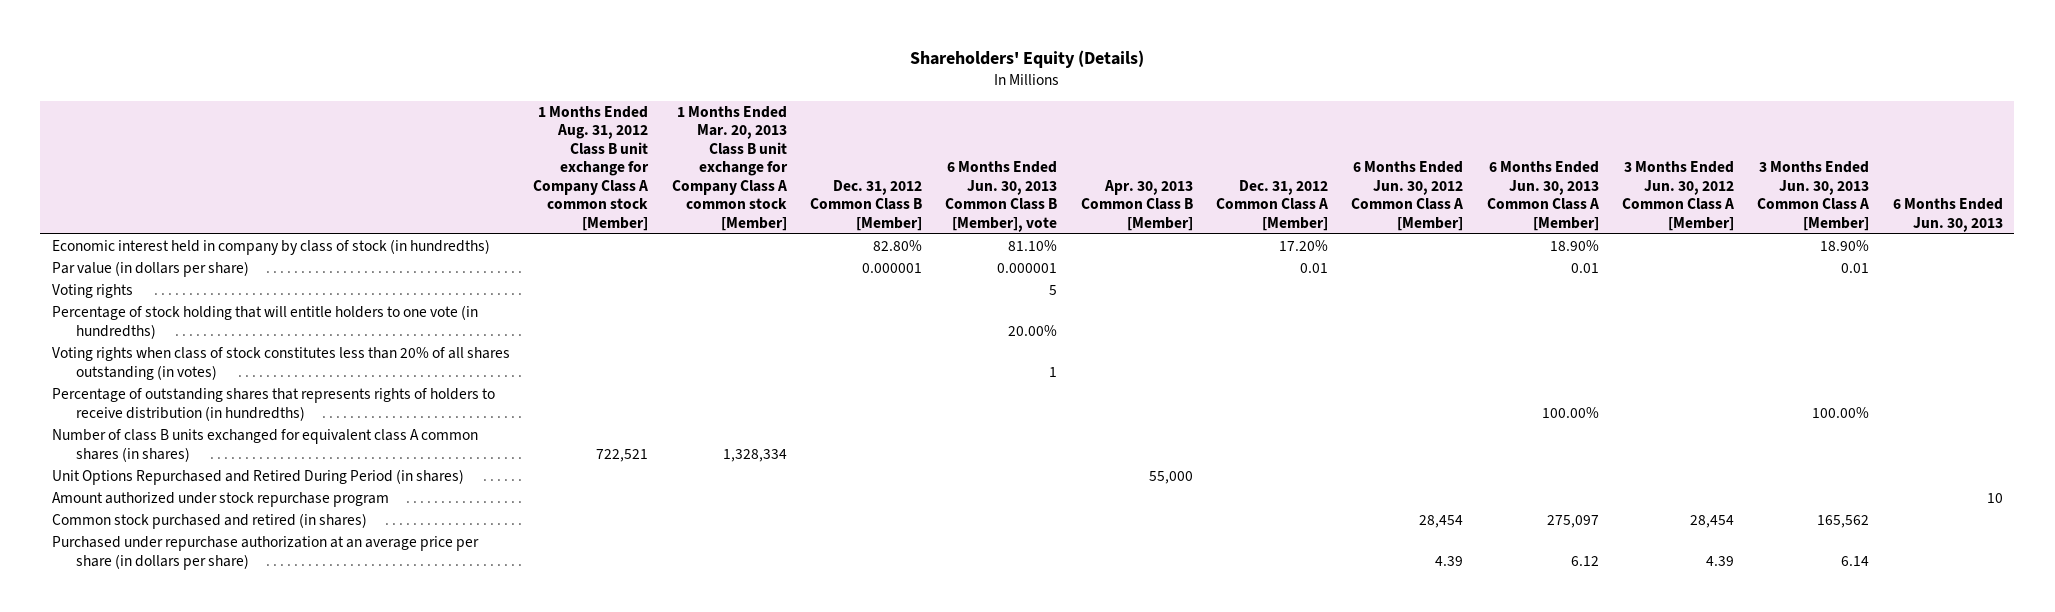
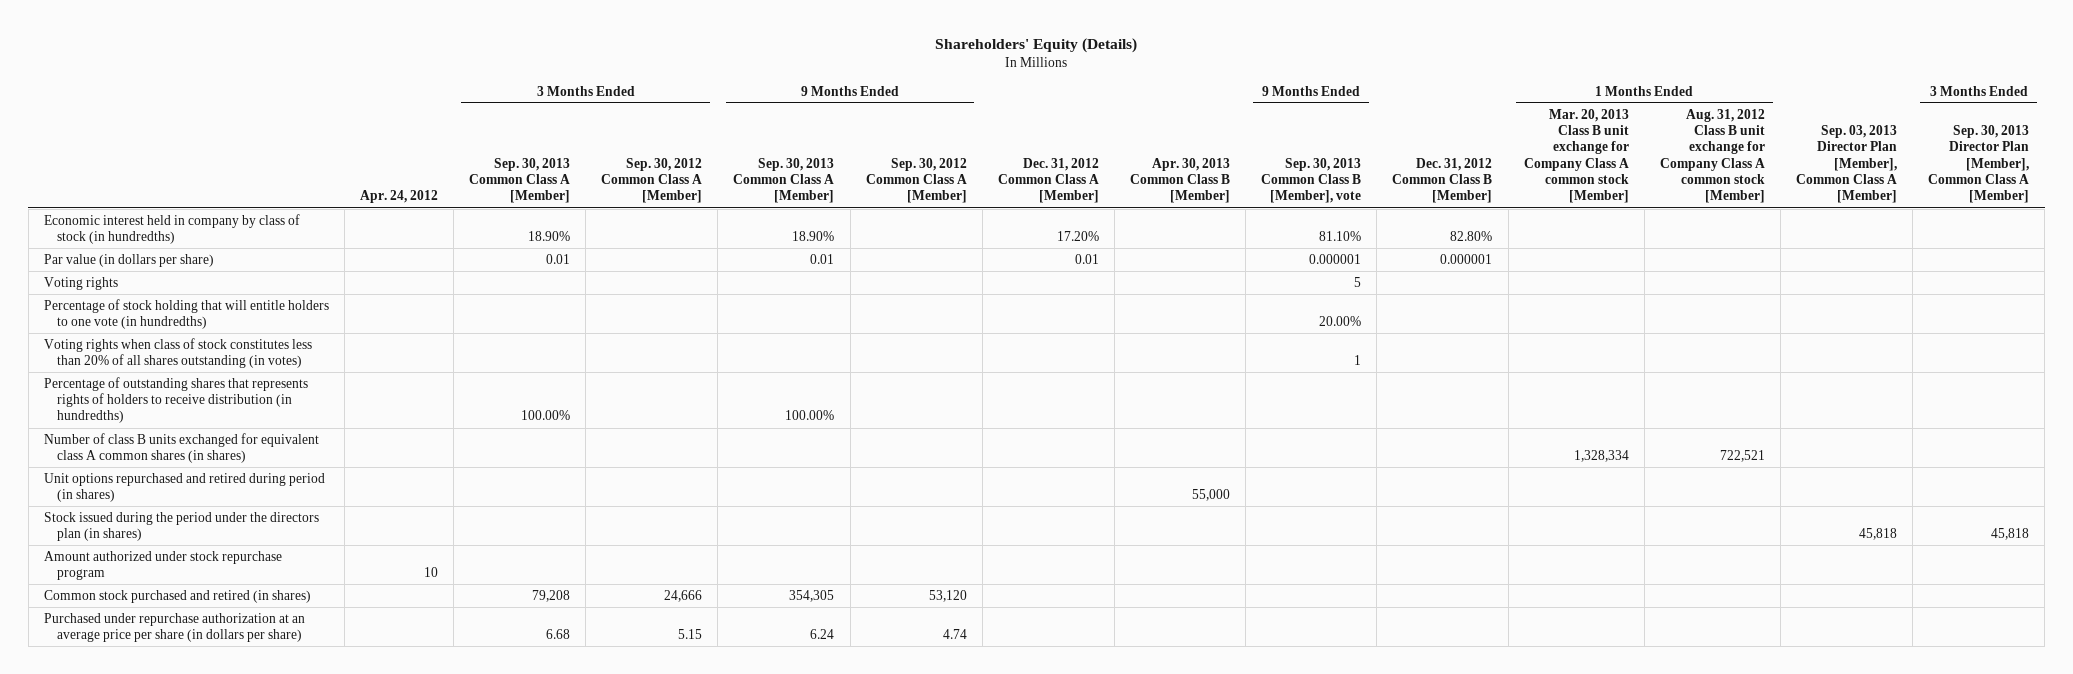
- | 1 Months Ended Aug. 31, 2012 Class B unit exchange for Company Class A common stock [Member] | 1 Months Ended Mar. 20, 2013 Class B unit exchange for Company Class A common stock [Member] | Dec. 31, 2012 Common Class B [Member] | 6 Months Ended Jun. 30, 2013 Common Class B [Member], vote | Apr. 30, 2013 Common Class B [Member] | Dec. 31, 2012 Common Class A [Member] | 6 Months Ended Jun. 30, 2012 Common Class A [Member] | 6 Months Ended Jun. 30, 2013 Common Class A [Member] | 3 Months Ended Jun. 30, 2012 Common Class A [Member] | 3 Months Ended Jun. 30, 2013 Common Class A [Member] | 6 Months Ended Jun. 30, 2013
+ | Apr. 24, 2012 | 3 Months Ended Sep. 30, 2013 Common Class A [Member] | 3 Months Ended Sep. 30, 2012 Common Class A [Member] | 9 Months Ended Sep. 30, 2013 Common Class A [Member] | 9 Months Ended Sep. 30, 2012 Common Class A [Member] | Dec. 31, 2012 Common Class A [Member] | Apr. 30, 2013 Common Class B [Member] | 9 Months Ended Sep. 30, 2013 Common Class B [Member], vote | Dec. 31, 2012 Common Class B [Member] | 1 Months Ended Mar. 20, 2013 Class B unit exchange for Company Class A common stock [Member] | 1 Months Ended Aug. 31, 2012 Class B unit exchange for Company Class A common stock [Member] | Sep. 03, 2013 Director Plan [Member], Common Class A [Member] | 3 Months Ended Sep. 30, 2013 Director Plan [Member], Common Class A [Member]
- Unit Options Repurchased and Retired During Period (in shares) | | | | | 55,000 | | | | | |
+ Unit options repurchased and retired during period (in shares) | | | | | | | 55,000 | | | | | |
+ Stock issued during the period under the directors plan (in shares) | | | | | | | | | | | | 45,818 | 45,818

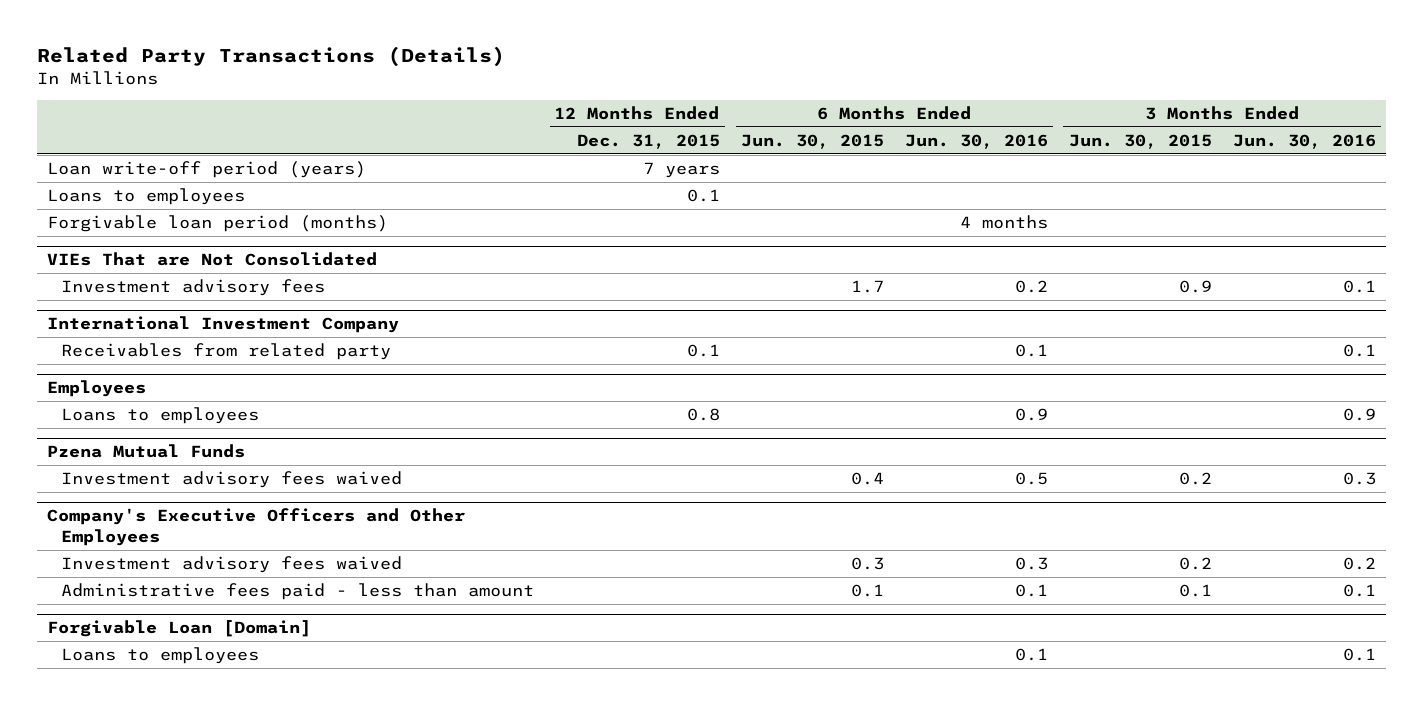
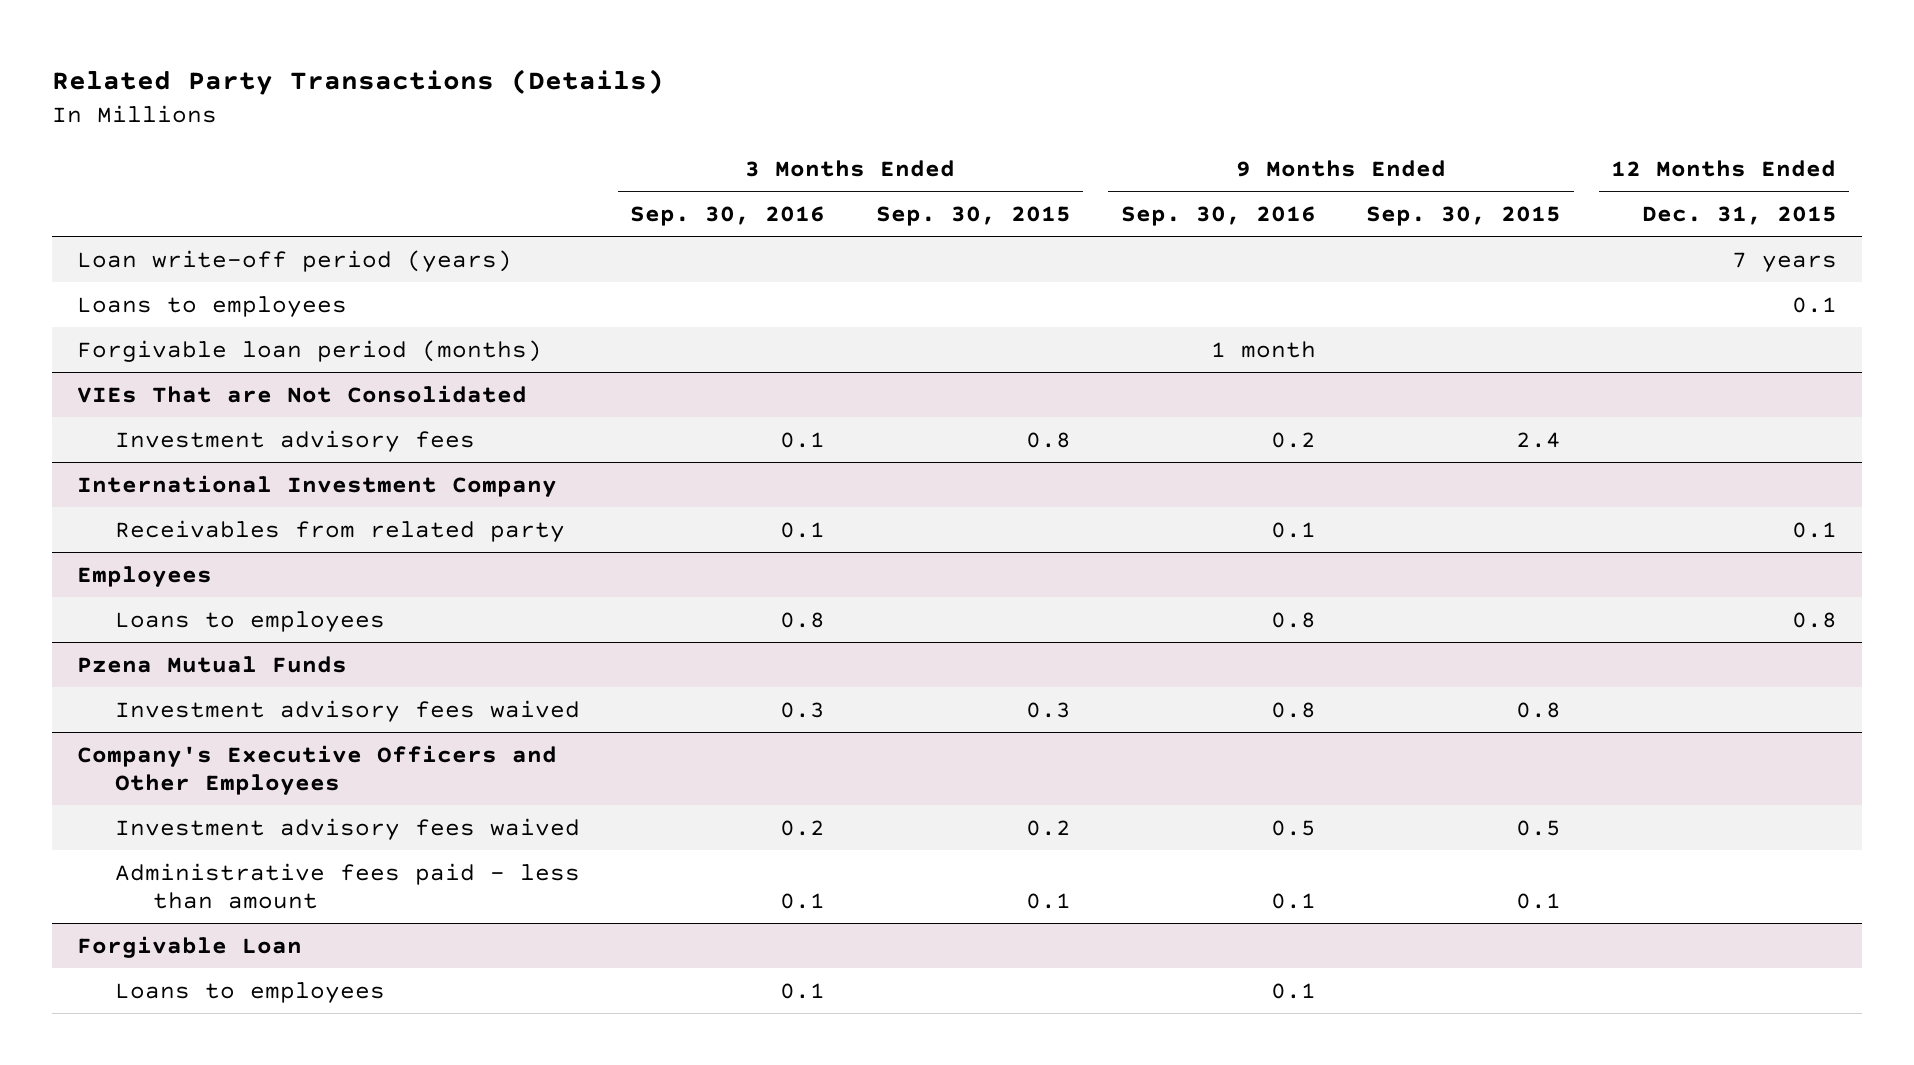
- | 12 Months Ended Dec. 31, 2015 | 6 Months Ended Jun. 30, 2015 | 6 Months Ended Jun. 30, 2016 | 3 Months Ended Jun. 30, 2015 | 3 Months Ended Jun. 30, 2016
+ | 3 Months Ended Sep. 30, 2016 | 3 Months Ended Sep. 30, 2015 | 9 Months Ended Sep. 30, 2016 | 9 Months Ended Sep. 30, 2015 | 12 Months Ended Dec. 31, 2015
- Forgivable Loan [Domain]
+ Forgivable Loan

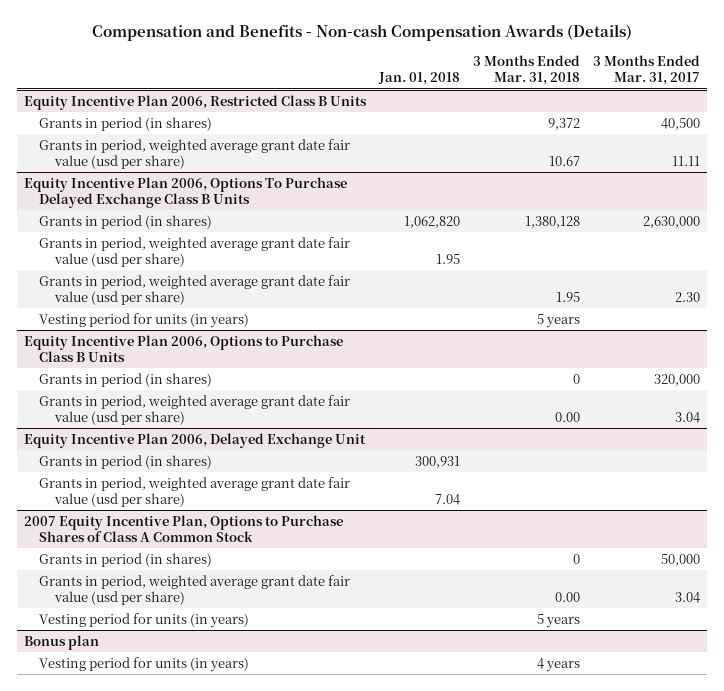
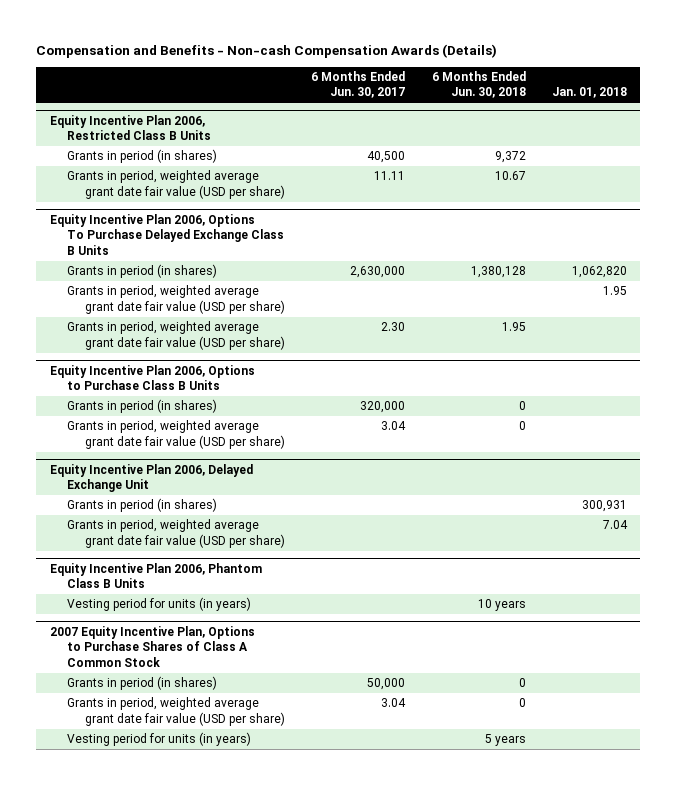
- | Jan. 01, 2018 | 3 Months Ended Mar. 31, 2018 | 3 Months Ended Mar. 31, 2017
+ | 6 Months Ended Jun. 30, 2017 | 6 Months Ended Jun. 30, 2018 | Jan. 01, 2018
@ Equity Incentive Plan 2006, Restricted Class B Units
- Grants in period, weighted average grant date fair value (usd per share) | | 10.67 | 11.11
+ Grants in period, weighted average grant date fair value (USD per share) | 11.11 | 10.67 |
@ Equity Incentive Plan 2006, Options To Purchase Delayed Exchange Class B Units
- Grants in period, weighted average grant date fair value (usd per share) | 1.95 | |
- Grants in period, weighted average grant date fair value (usd per share) | | 1.95 | 2.30
- Vesting period for units (in years) | | 5 years |
+ Grants in period, weighted average grant date fair value (USD per share) | | | 1.95
+ Grants in period, weighted average grant date fair value (USD per share) | 2.30 | 1.95 |
@ Equity Incentive Plan 2006, Options to Purchase Class B Units
- Grants in period, weighted average grant date fair value (usd per share) | | 0.00 | 3.04
+ Grants in period, weighted average grant date fair value (USD per share) | 3.04 | 0 |
@ Equity Incentive Plan 2006, Delayed Exchange Unit
- Grants in period, weighted average grant date fair value (usd per share) | 7.04 | |
+ Grants in period, weighted average grant date fair value (USD per share) | | | 7.04
+ Equity Incentive Plan 2006, Phantom Class B Units
+ Vesting period for units (in years) | | 10 years |
@ 2007 Equity Incentive Plan, Options to Purchase Shares of Class A Common Stock
- Grants in period, weighted average grant date fair value (usd per share) | | 0.00 | 3.04
+ Grants in period, weighted average grant date fair value (USD per share) | 3.04 | 0 |
- Bonus plan
- Vesting period for units (in years) | | 4 years |

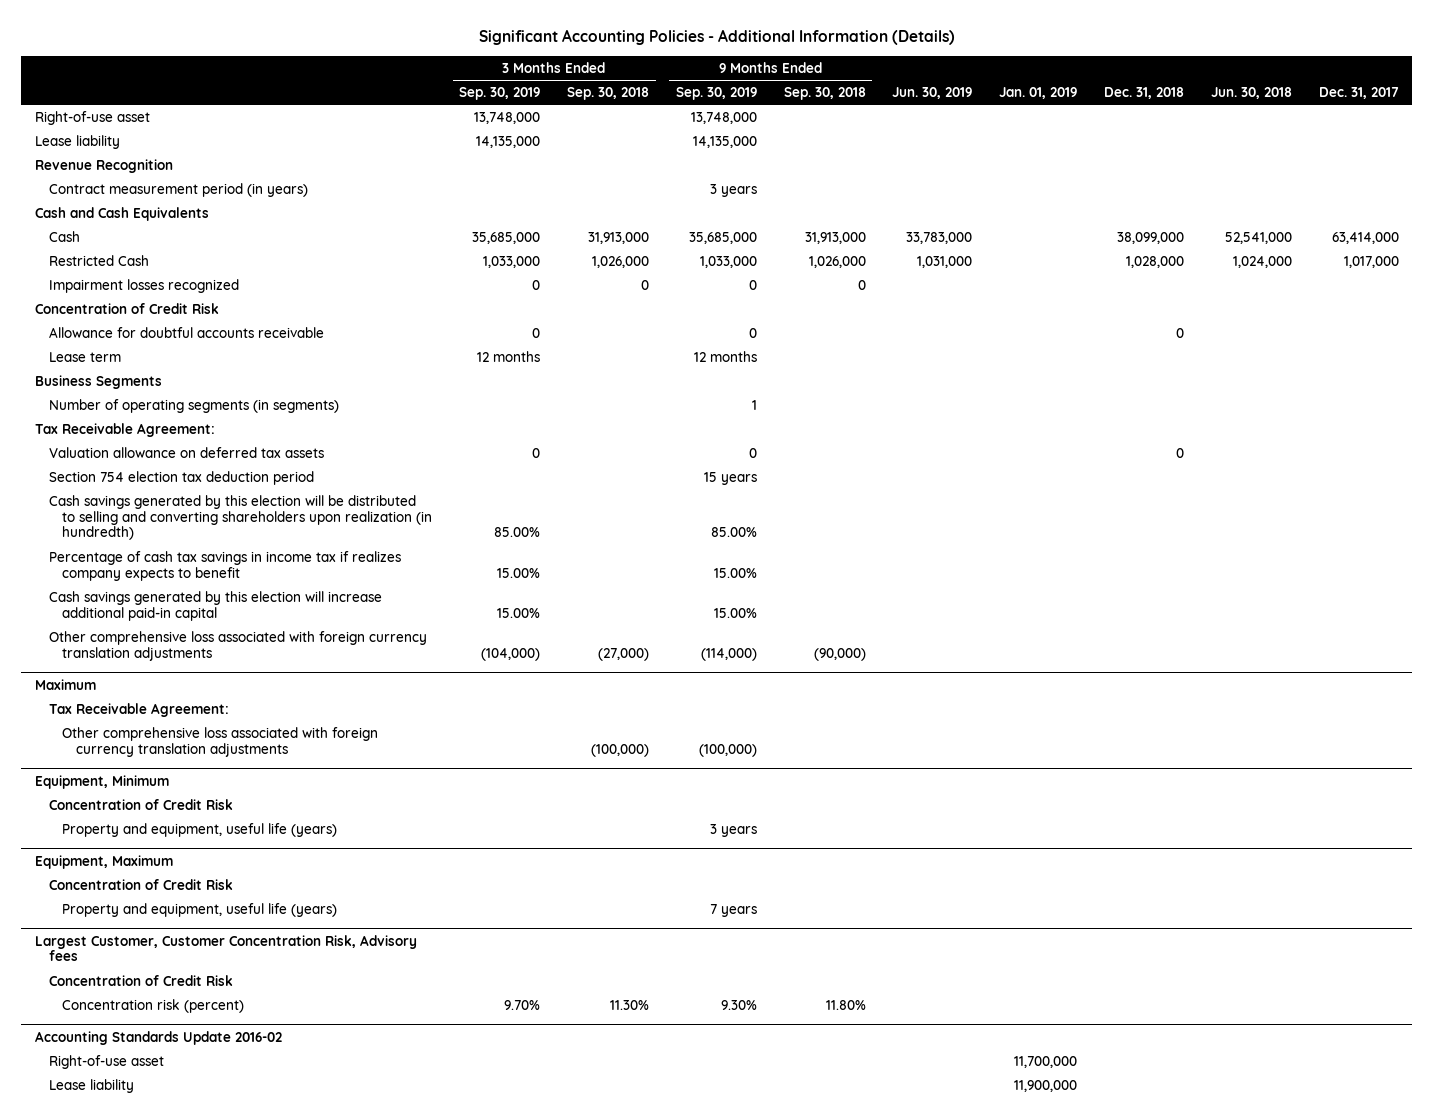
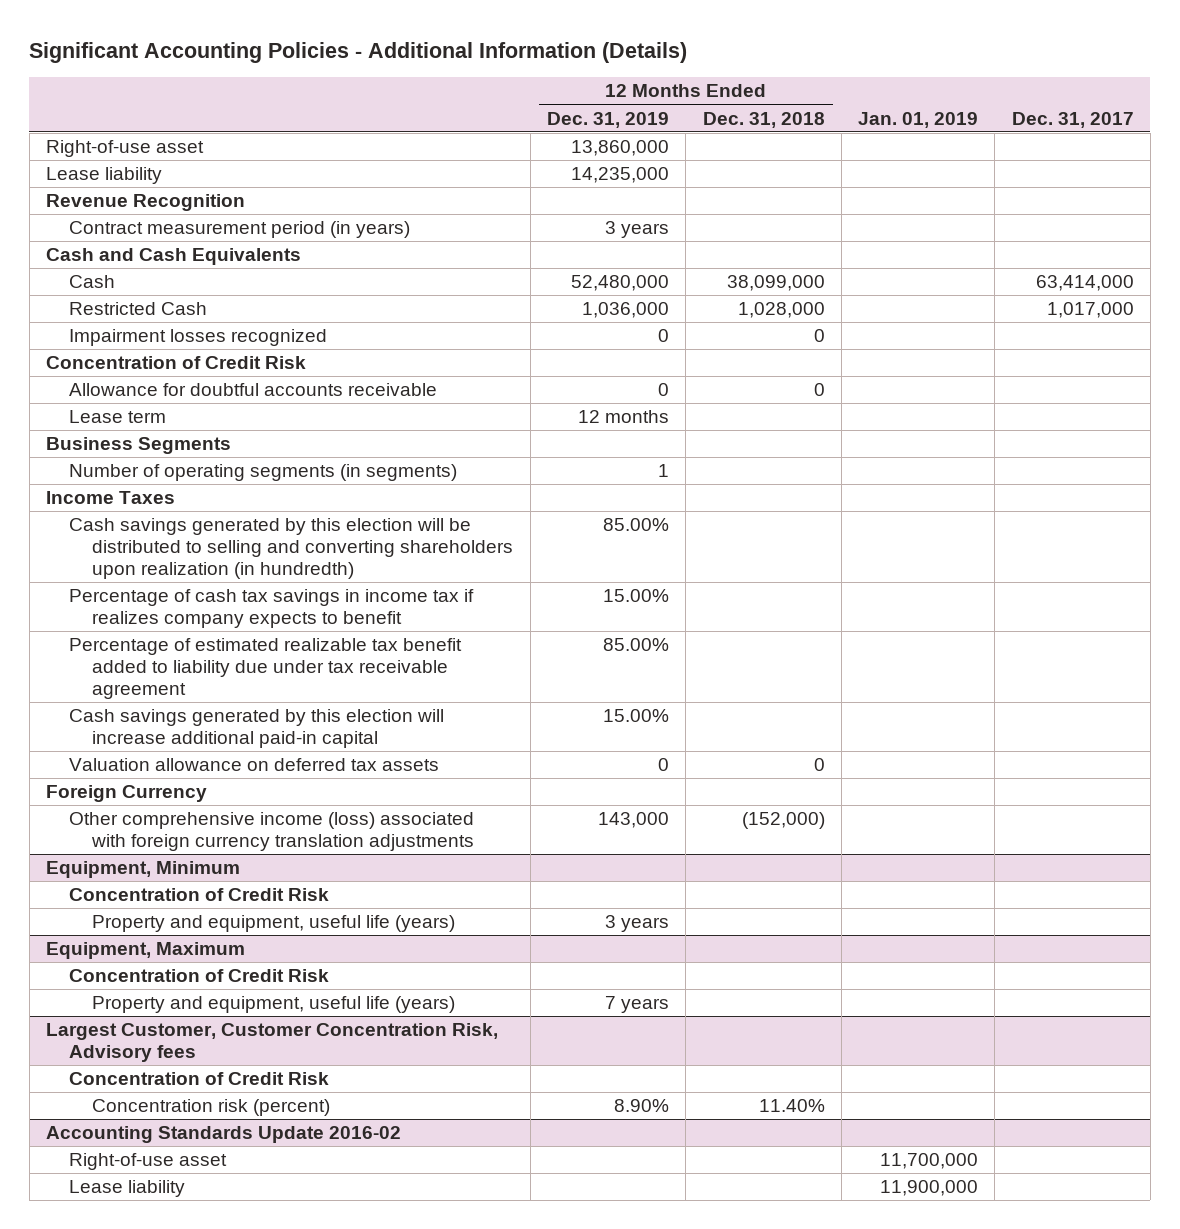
- | 3 Months Ended Sep. 30, 2019 | 3 Months Ended Sep. 30, 2018 | 9 Months Ended Sep. 30, 2019 | 9 Months Ended Sep. 30, 2018 | Jun. 30, 2019 | Jan. 01, 2019 | Dec. 31, 2018 | Jun. 30, 2018 | Dec. 31, 2017
+ | 12 Months Ended Dec. 31, 2019 | 12 Months Ended Dec. 31, 2018 | Jan. 01, 2019 | Dec. 31, 2017
- Tax Receivable Agreement:
- Section 754 election tax deduction period | | | 15 years | | | | | |
+ Income Taxes
+ Percentage of estimated realizable tax benefit added to liability due under tax receivable agreement | 85.00% | | |
- Other comprehensive loss associated with foreign currency translation adjustments | (104,000) | (27,000) | (114,000) | (90,000) | | | | |
- Maximum
- Tax Receivable Agreement:
- Other comprehensive loss associated with foreign currency translation adjustments | | (100,000) | (100,000) | | | | | |
moved down: Valuation allowance on deferred tax assets | 0 | 0 | |
+ Foreign Currency
+ Other comprehensive income (loss) associated with foreign currency translation adjustments | 143,000 | (152,000) | |

